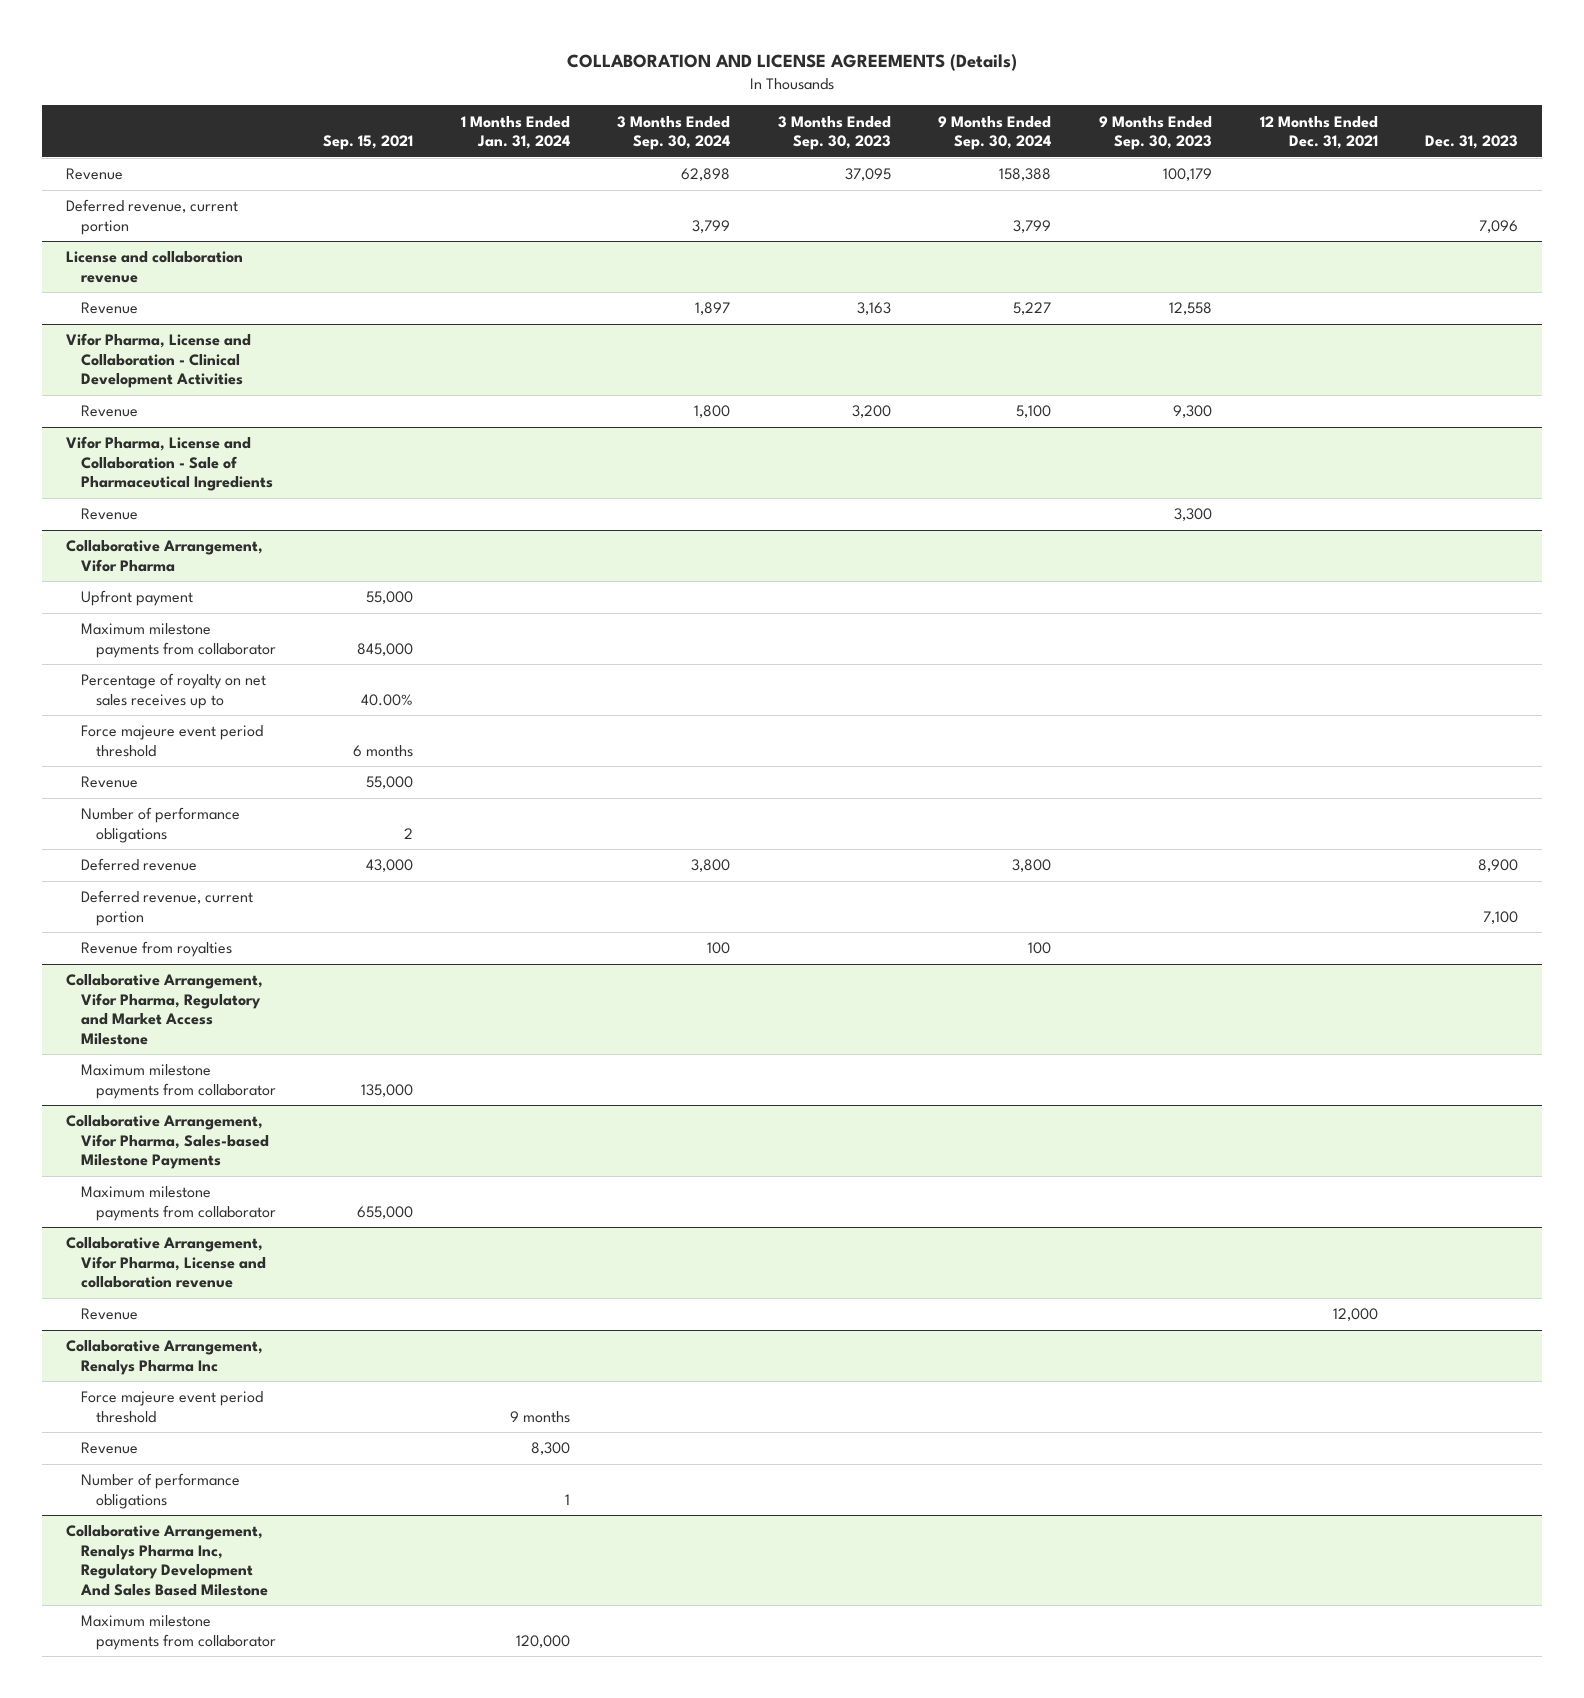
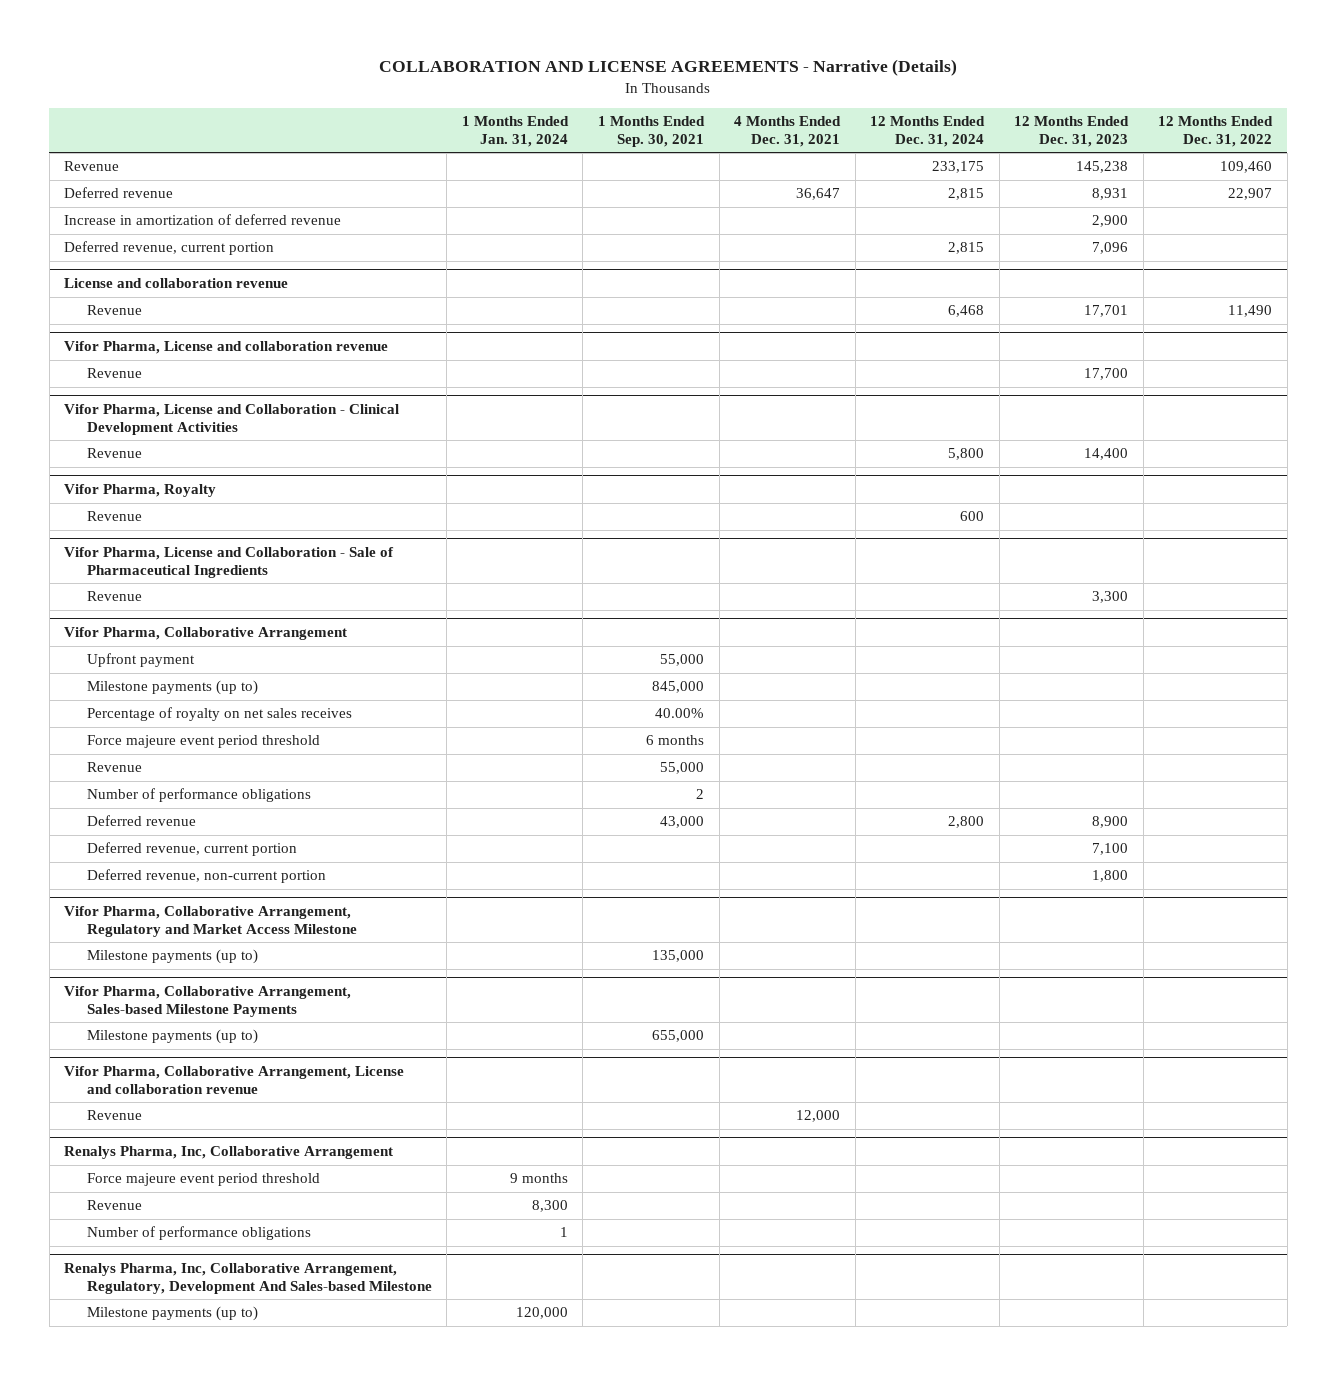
- COLLABORATION AND LICENSE AGREEMENTS (Details)
+ COLLABORATION AND LICENSE AGREEMENTS - Narrative (Details)
- | Sep. 15, 2021 | 1 Months Ended Jan. 31, 2024 | 3 Months Ended Sep. 30, 2024 | 3 Months Ended Sep. 30, 2023 | 9 Months Ended Sep. 30, 2024 | 9 Months Ended Sep. 30, 2023 | 12 Months Ended Dec. 31, 2021 | Dec. 31, 2023
+ | 1 Months Ended Jan. 31, 2024 | 1 Months Ended Sep. 30, 2021 | 4 Months Ended Dec. 31, 2021 | 12 Months Ended Dec. 31, 2024 | 12 Months Ended Dec. 31, 2023 | 12 Months Ended Dec. 31, 2022
+ Deferred revenue | | | 36,647 | 2,815 | 8,931 | 22,907
+ Increase in amortization of deferred revenue | | | | | 2,900 |
+ Vifor Pharma, License and collaboration revenue
+ Revenue | | | | | 17,700 |
+ Vifor Pharma, Royalty
+ Revenue | | | | 600 | |
- Collaborative Arrangement, Vifor Pharma
+ Vifor Pharma, Collaborative Arrangement
- Maximum milestone payments from collaborator | 845,000 | | | | | | |
- Percentage of royalty on net sales receives up to | 40.00% | | | | | | |
+ Milestone payments (up to) | | 845,000 | | | |
+ Percentage of royalty on net sales receives | | 40.00% | | | |
- Revenue from royalties | | | 100 | | 100 | | |
- Collaborative Arrangement, Vifor Pharma, Regulatory and Market Access Milestone
- Maximum milestone payments from collaborator | 135,000 | | | | | | |
- Collaborative Arrangement, Vifor Pharma, Sales-based Milestone Payments
- Maximum milestone payments from collaborator | 655,000 | | | | | | |
- Collaborative Arrangement, Vifor Pharma, License and collaboration revenue
+ Deferred revenue, non-current portion | | | | | 1,800 |
+ Vifor Pharma, Collaborative Arrangement, Regulatory and Market Access Milestone
+ Milestone payments (up to) | | 135,000 | | | |
+ Vifor Pharma, Collaborative Arrangement, Sales-based Milestone Payments
+ Milestone payments (up to) | | 655,000 | | | |
+ Vifor Pharma, Collaborative Arrangement, License and collaboration revenue
- Collaborative Arrangement, Renalys Pharma Inc
+ Renalys Pharma, Inc, Collaborative Arrangement
- Collaborative Arrangement, Renalys Pharma Inc, Regulatory Development And Sales Based Milestone
- Maximum milestone payments from collaborator | | 120,000 | | | | | |
+ Renalys Pharma, Inc, Collaborative Arrangement, Regulatory, Development And Sales-based Milestone
+ Milestone payments (up to) | 120,000 | | | | |

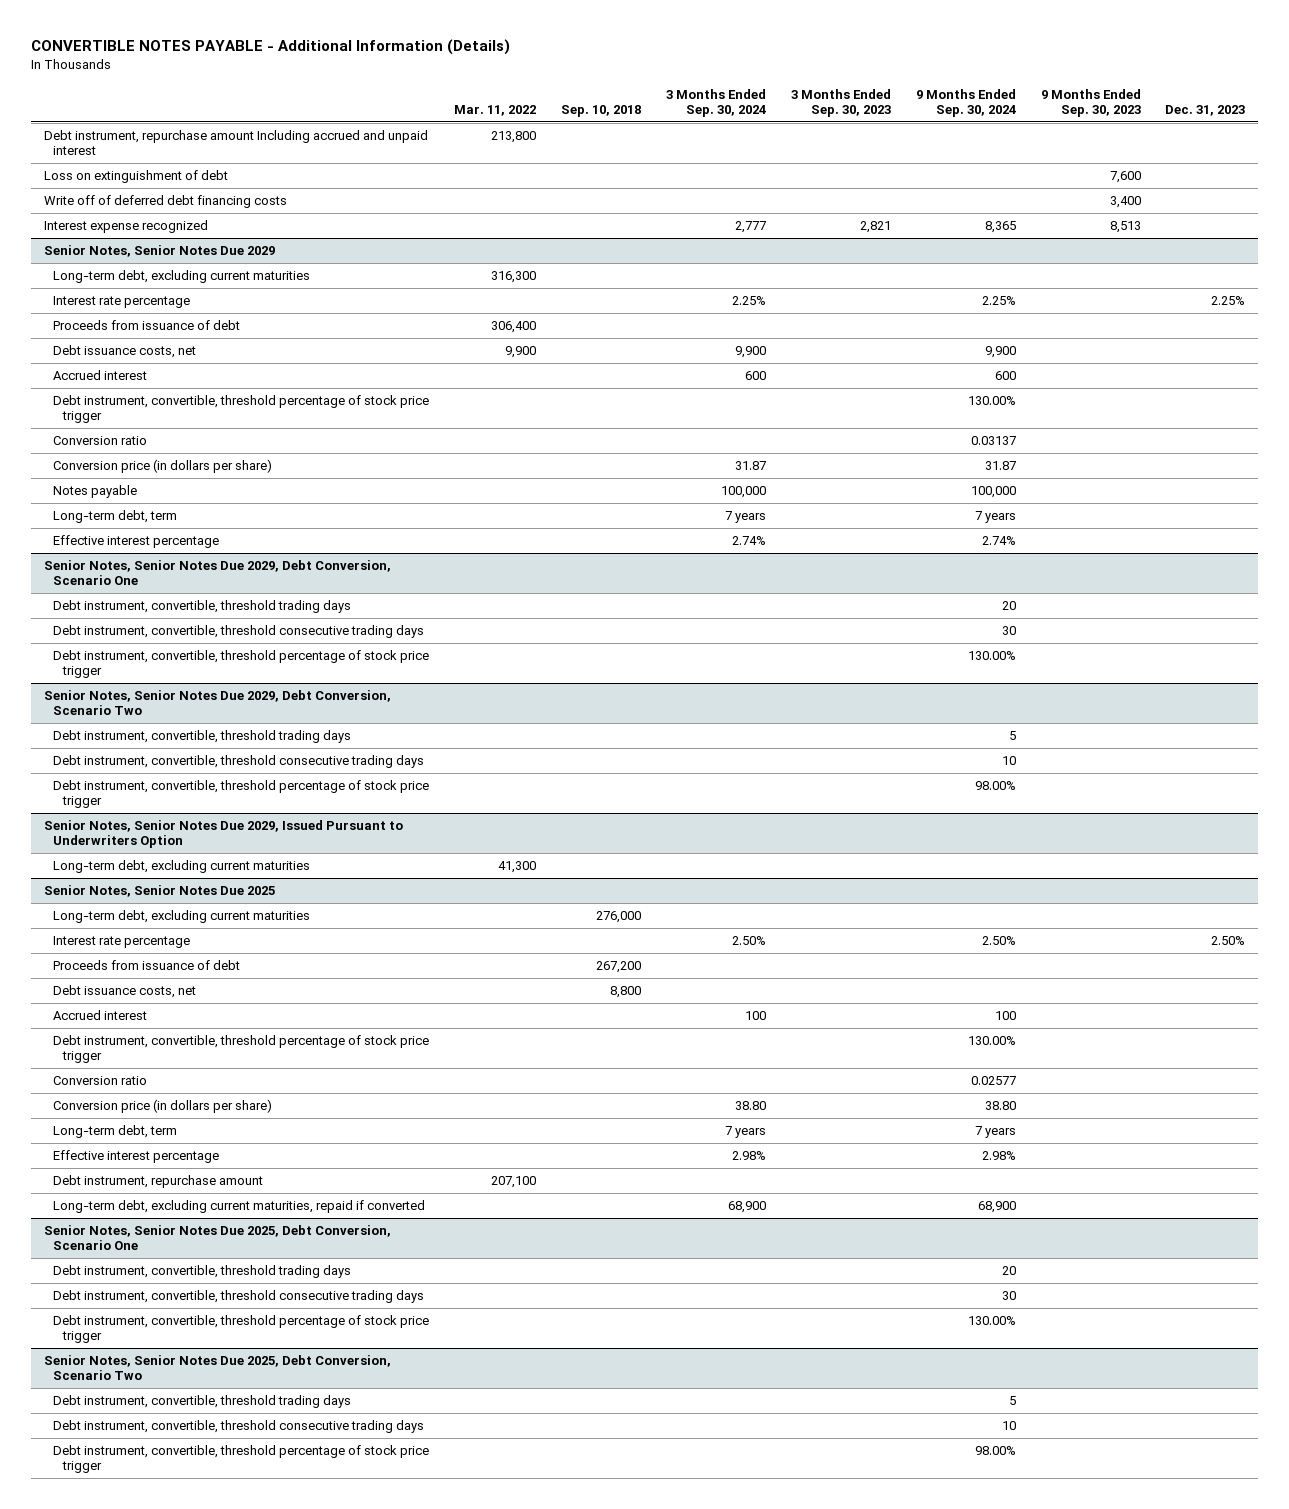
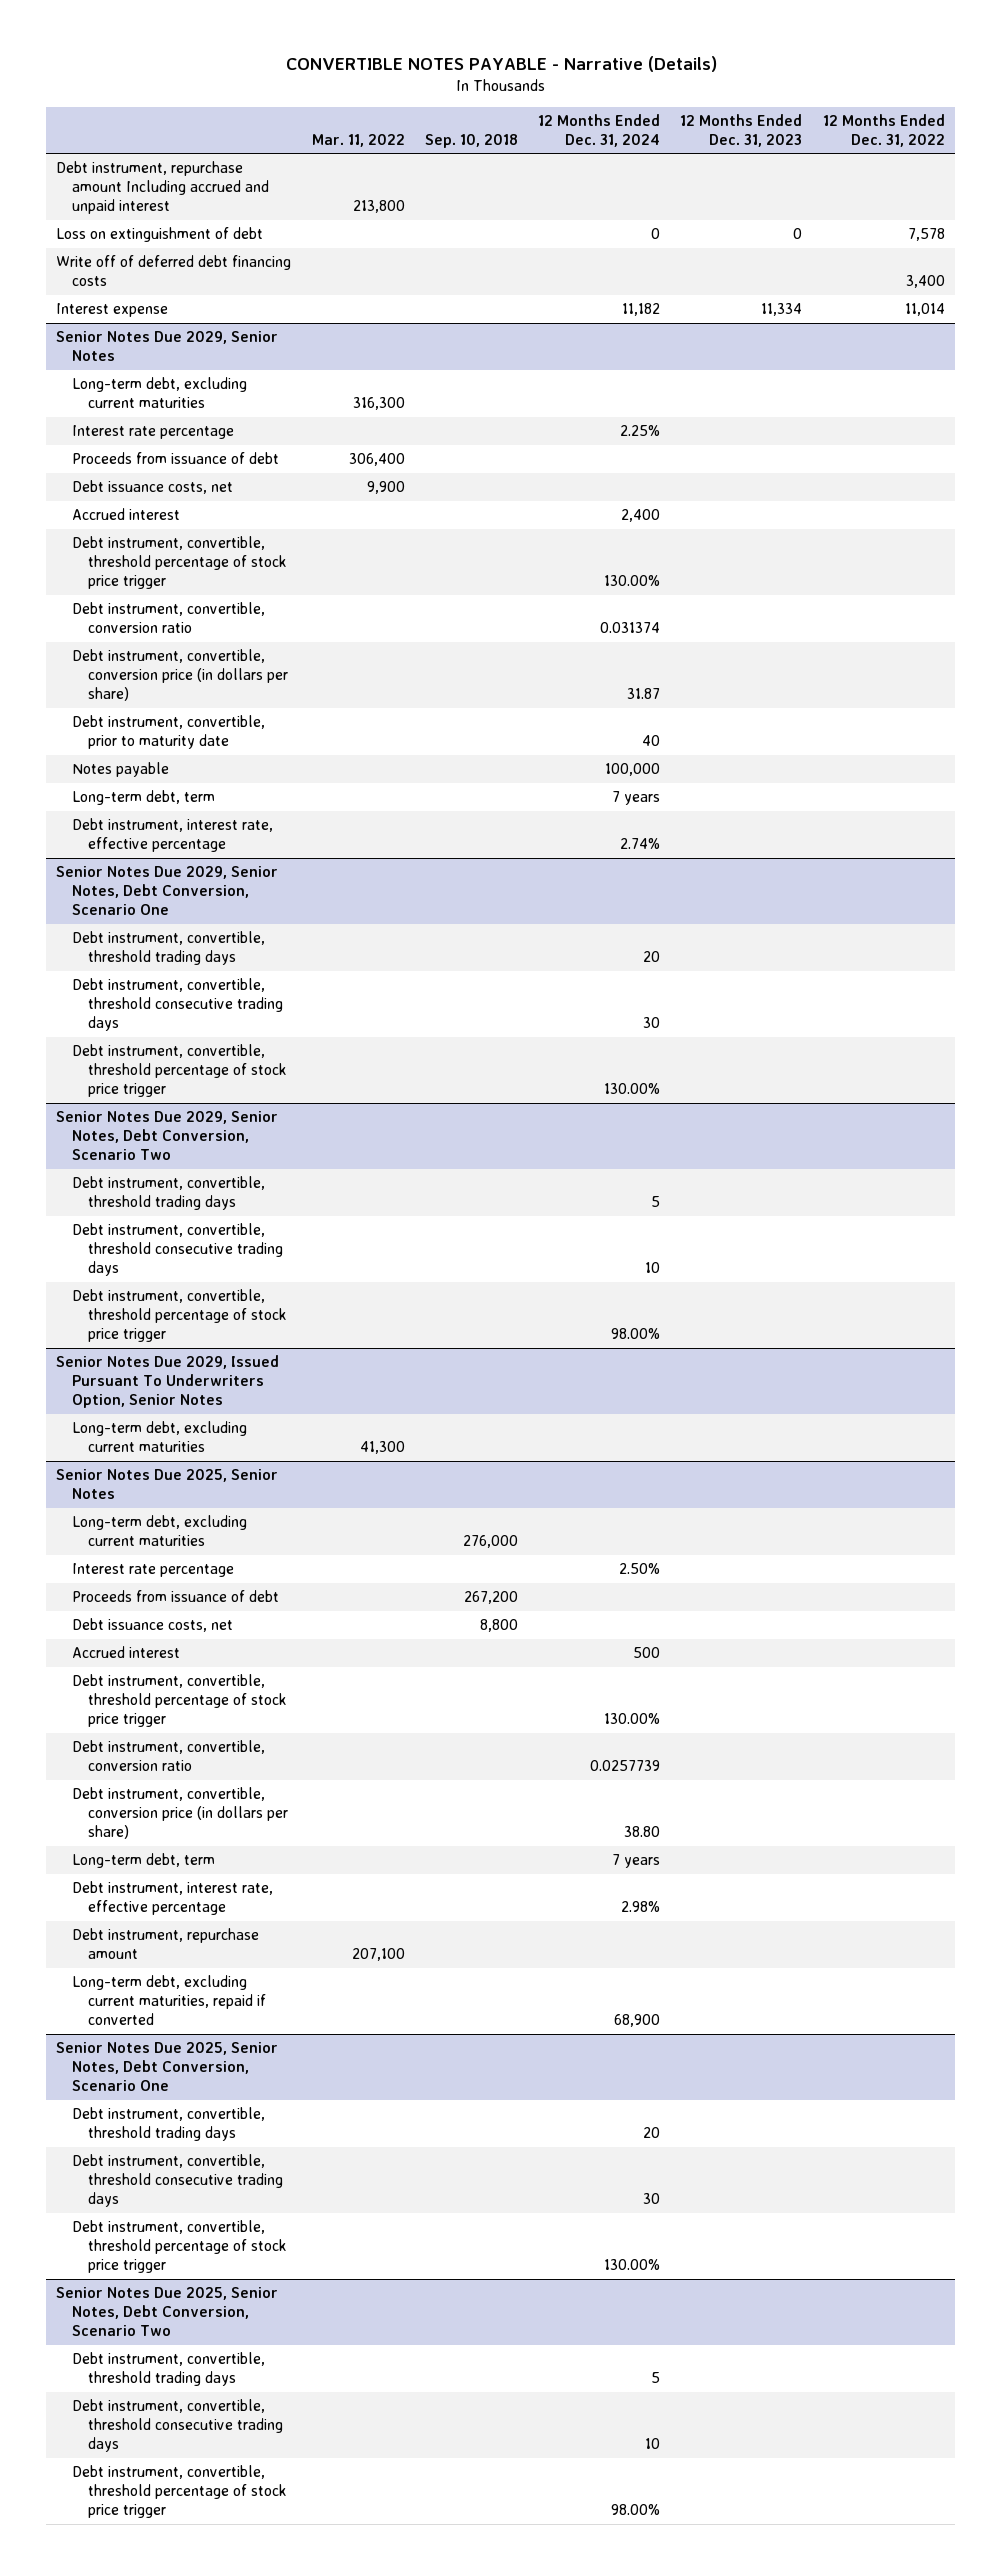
- CONVERTIBLE NOTES PAYABLE - Additional Information (Details)
+ CONVERTIBLE NOTES PAYABLE - Narrative (Details)
- | Mar. 11, 2022 | Sep. 10, 2018 | 3 Months Ended Sep. 30, 2024 | 3 Months Ended Sep. 30, 2023 | 9 Months Ended Sep. 30, 2024 | 9 Months Ended Sep. 30, 2023 | Dec. 31, 2023
+ | Mar. 11, 2022 | Sep. 10, 2018 | 12 Months Ended Dec. 31, 2024 | 12 Months Ended Dec. 31, 2023 | 12 Months Ended Dec. 31, 2022
- Interest expense recognized | | | 2,777 | 2,821 | 8,365 | 8,513 |
- Senior Notes, Senior Notes Due 2029
+ Interest expense | | | 11,182 | 11,334 | 11,014
+ Senior Notes Due 2029, Senior Notes
- Conversion ratio | | | | | 0.03137 | |
- Conversion price (in dollars per share) | | | 31.87 | | 31.87 | |
+ Debt instrument, convertible, conversion ratio | | | 0.031374 | |
+ Debt instrument, convertible, conversion price (in dollars per share) | | | 31.87 | |
+ Debt instrument, convertible, prior to maturity date | | | 40 | |
- Effective interest percentage | | | 2.74% | | 2.74% | |
- Senior Notes, Senior Notes Due 2029, Debt Conversion, Scenario One
+ Debt instrument, interest rate, effective percentage | | | 2.74% | |
+ Senior Notes Due 2029, Senior Notes, Debt Conversion, Scenario One
- Senior Notes, Senior Notes Due 2029, Debt Conversion, Scenario Two
+ Senior Notes Due 2029, Senior Notes, Debt Conversion, Scenario Two
- Senior Notes, Senior Notes Due 2029, Issued Pursuant to Underwriters Option
+ Senior Notes Due 2029, Issued Pursuant To Underwriters Option, Senior Notes
- Senior Notes, Senior Notes Due 2025
+ Senior Notes Due 2025, Senior Notes
- Conversion ratio | | | | | 0.02577 | |
- Conversion price (in dollars per share) | | | 38.80 | | 38.80 | |
+ Debt instrument, convertible, conversion ratio | | | 0.0257739 | |
+ Debt instrument, convertible, conversion price (in dollars per share) | | | 38.80 | |
- Effective interest percentage | | | 2.98% | | 2.98% | |
+ Debt instrument, interest rate, effective percentage | | | 2.98% | |
- Senior Notes, Senior Notes Due 2025, Debt Conversion, Scenario One
+ Senior Notes Due 2025, Senior Notes, Debt Conversion, Scenario One
- Senior Notes, Senior Notes Due 2025, Debt Conversion, Scenario Two
+ Senior Notes Due 2025, Senior Notes, Debt Conversion, Scenario Two

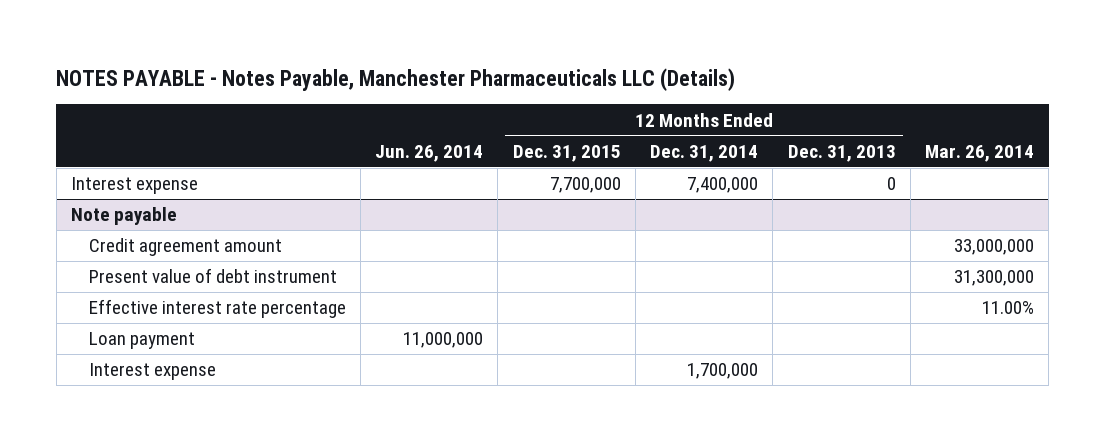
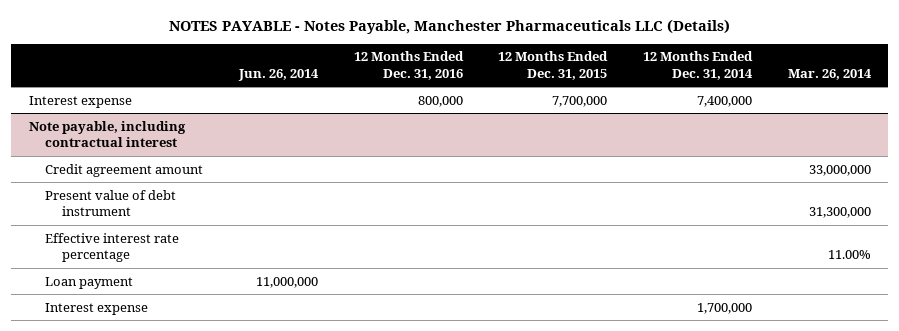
- | Jun. 26, 2014 | 12 Months Ended Dec. 31, 2015 | 12 Months Ended Dec. 31, 2014 | 12 Months Ended Dec. 31, 2013 | Mar. 26, 2014
+ | Jun. 26, 2014 | 12 Months Ended Dec. 31, 2016 | 12 Months Ended Dec. 31, 2015 | 12 Months Ended Dec. 31, 2014 | Mar. 26, 2014
- Note payable
+ Note payable, including contractual interest

